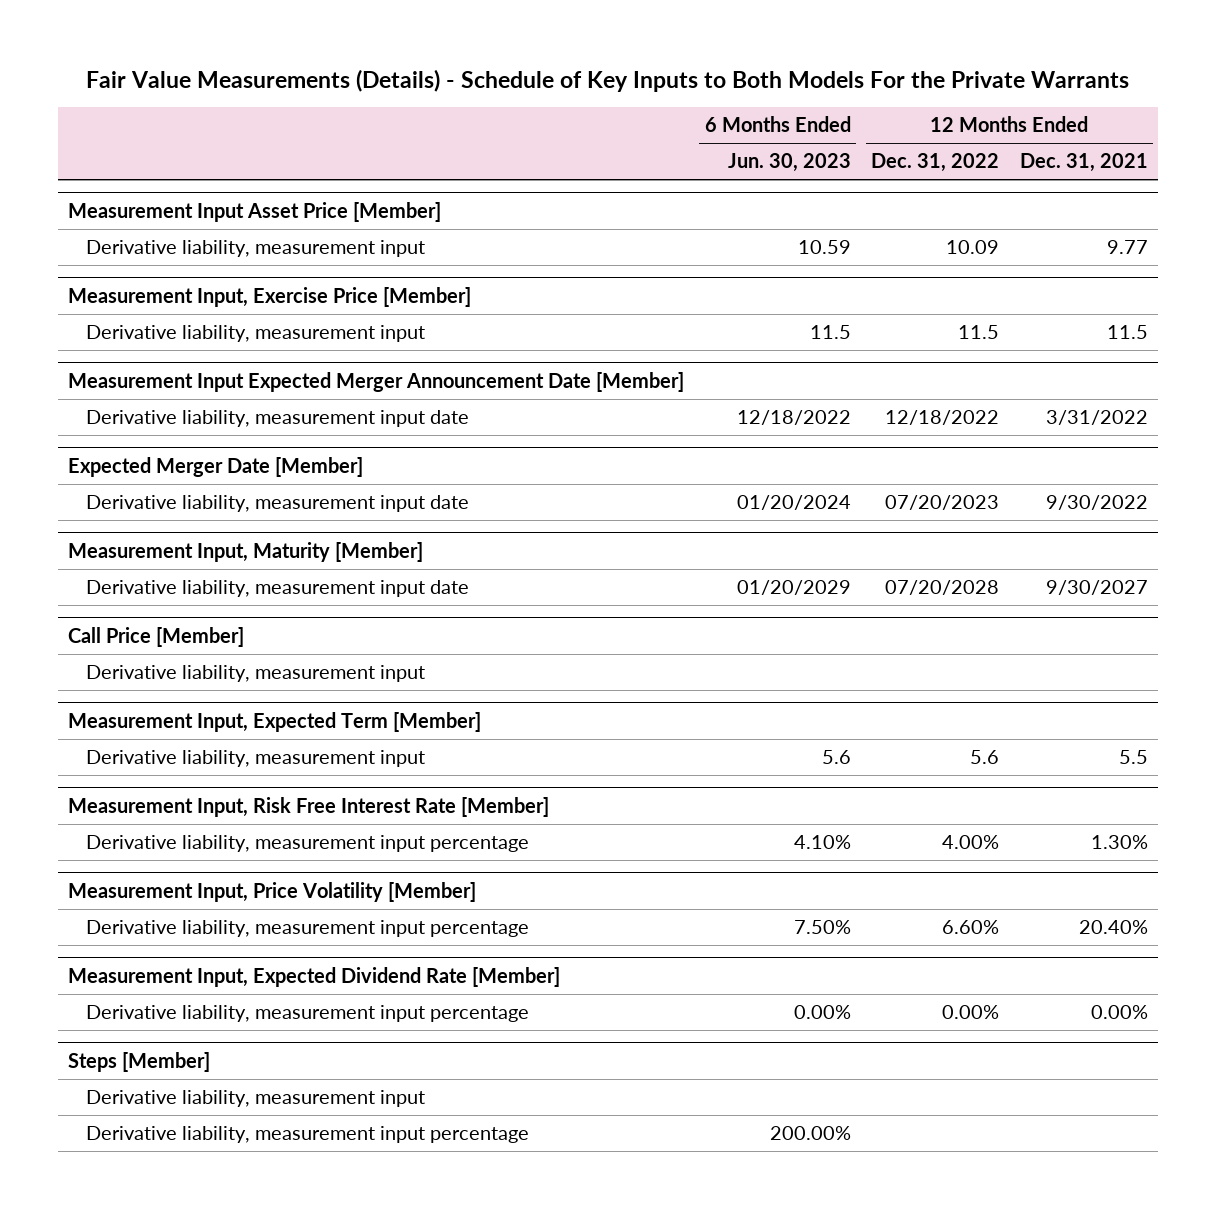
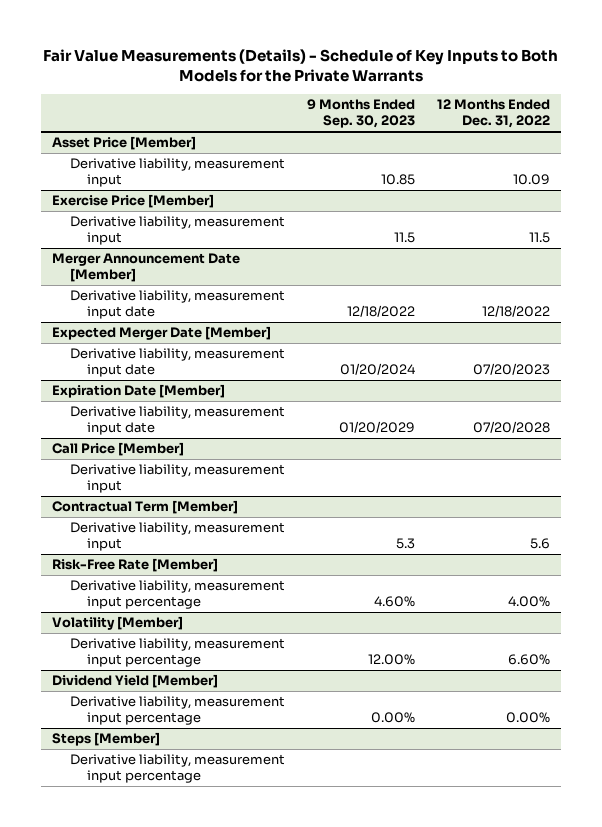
- Fair Value Measurements (Details) - Schedule of Key Inputs to Both Models For the Private Warrants
+ Fair Value Measurements (Details) - Schedule of Key Inputs to Both Models for the Private Warrants
- | 6 Months Ended Jun. 30, 2023 | 12 Months Ended Dec. 31, 2022 | 12 Months Ended Dec. 31, 2021
+ | 9 Months Ended Sep. 30, 2023 | 12 Months Ended Dec. 31, 2022
- Measurement Input Asset Price [Member]
+ Asset Price [Member]
- Measurement Input, Exercise Price [Member]
+ Exercise Price [Member]
- Measurement Input Expected Merger Announcement Date [Member]
+ Merger Announcement Date [Member]
- Measurement Input, Maturity [Member]
+ Expiration Date [Member]
- Measurement Input, Expected Term [Member]
+ Contractual Term [Member]
- Measurement Input, Risk Free Interest Rate [Member]
+ Risk-Free Rate [Member]
- Measurement Input, Price Volatility [Member]
+ Volatility [Member]
- Measurement Input, Expected Dividend Rate [Member]
+ Dividend Yield [Member]
@ Steps [Member]
- Derivative liability, measurement input

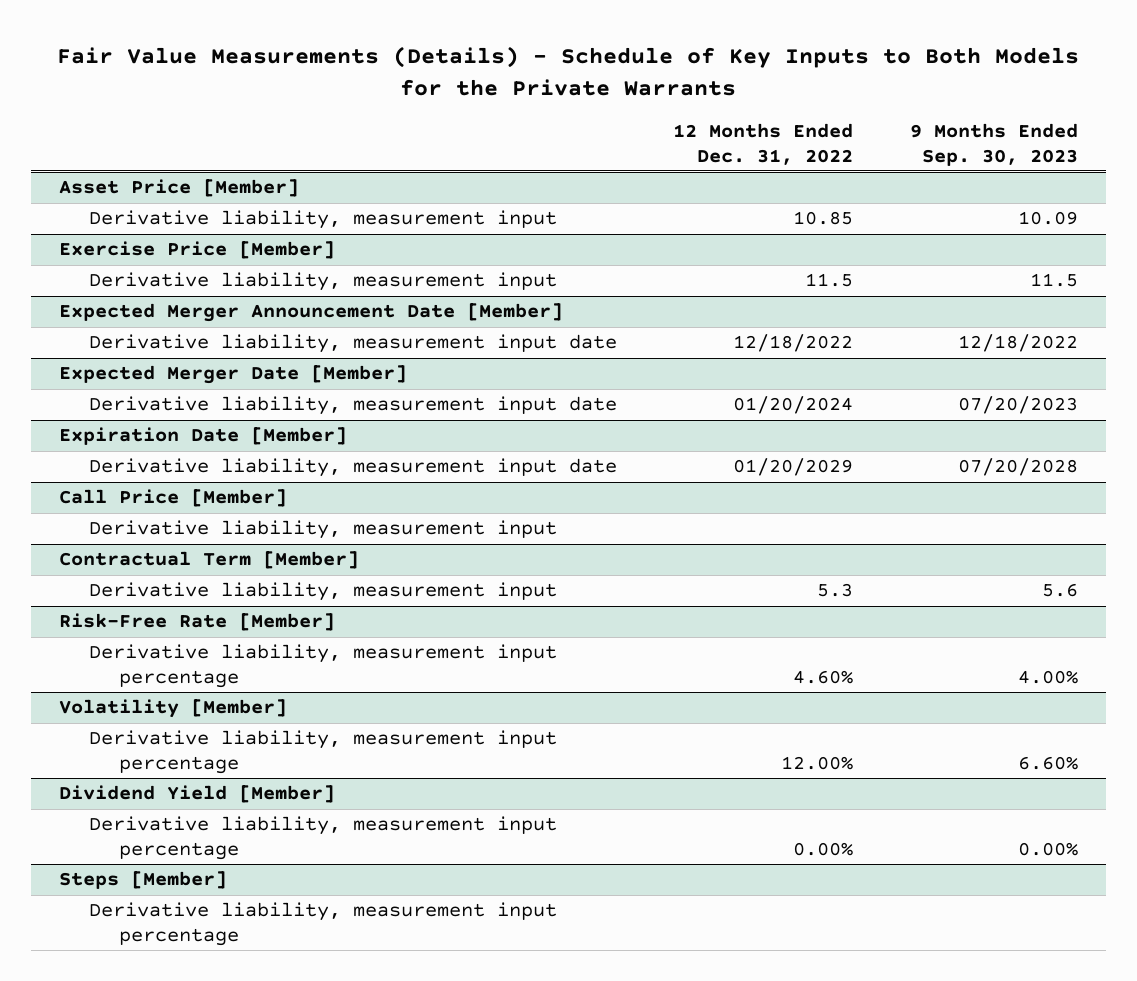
- | 9 Months Ended Sep. 30, 2023 | 12 Months Ended Dec. 31, 2022
+ | 12 Months Ended Dec. 31, 2022 | 9 Months Ended Sep. 30, 2023
@ Asset Price [Member]
- Derivative liability, measurement input | 10.85 | 10.09
+ Derivative liability, measurement input | 10.85 | 10.09
- Merger Announcement Date [Member]
+ Expected Merger Announcement Date [Member]
@ Expected Merger Date [Member]
- Derivative liability, measurement input date | 01/20/2024 | 07/20/2023
+ Derivative liability, measurement input date | 01/20/2024 | 07/20/2023
@ Expiration Date [Member]
- Derivative liability, measurement input date | 01/20/2029 | 07/20/2028
+ Derivative liability, measurement input date | 01/20/2029 | 07/20/2028
@ Contractual Term [Member]
- Derivative liability, measurement input | 5.3 | 5.6
+ Derivative liability, measurement input | 5.3 | 5.6
@ Risk-Free Rate [Member]
- Derivative liability, measurement input percentage | 4.60% | 4.00%
+ Derivative liability, measurement input percentage | 4.60% | 4.00%
@ Volatility [Member]
- Derivative liability, measurement input percentage | 12.00% | 6.60%
+ Derivative liability, measurement input percentage | 12.00% | 6.60%

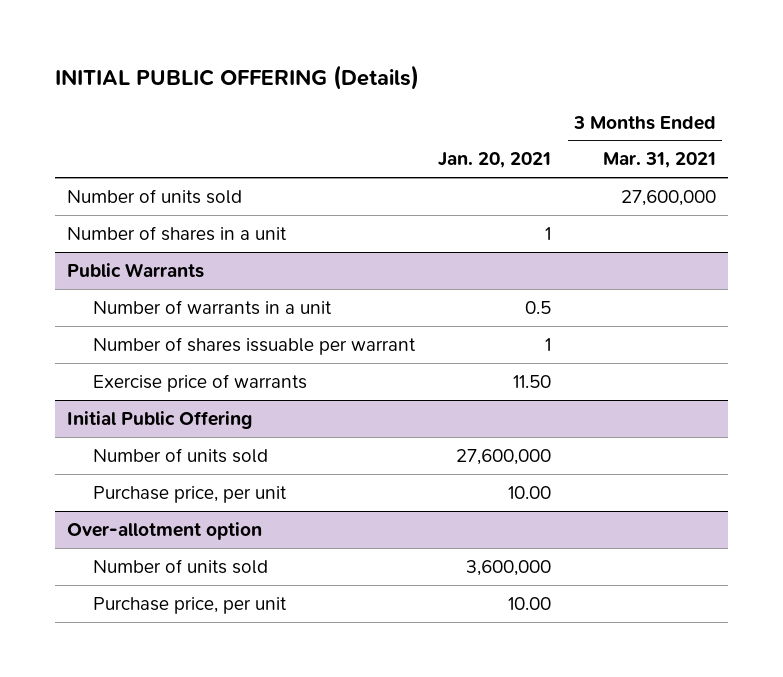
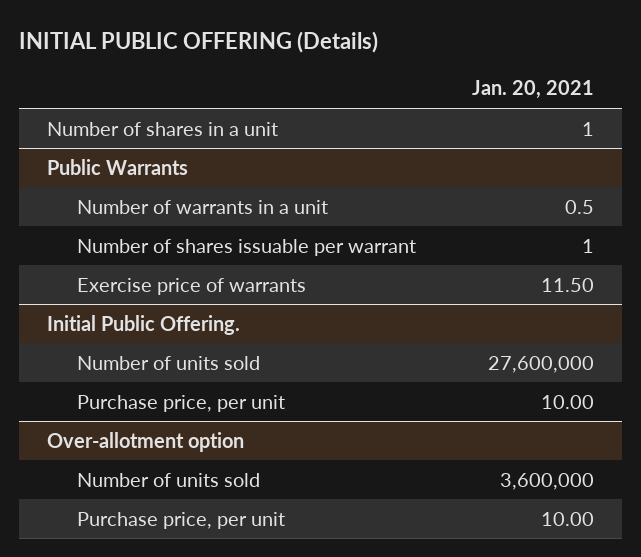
- | Jan. 20, 2021 | 3 Months Ended Mar. 31, 2021
+ | Jan. 20, 2021
- Number of units sold | | 27,600,000
- Initial Public Offering
+ Initial Public Offering.

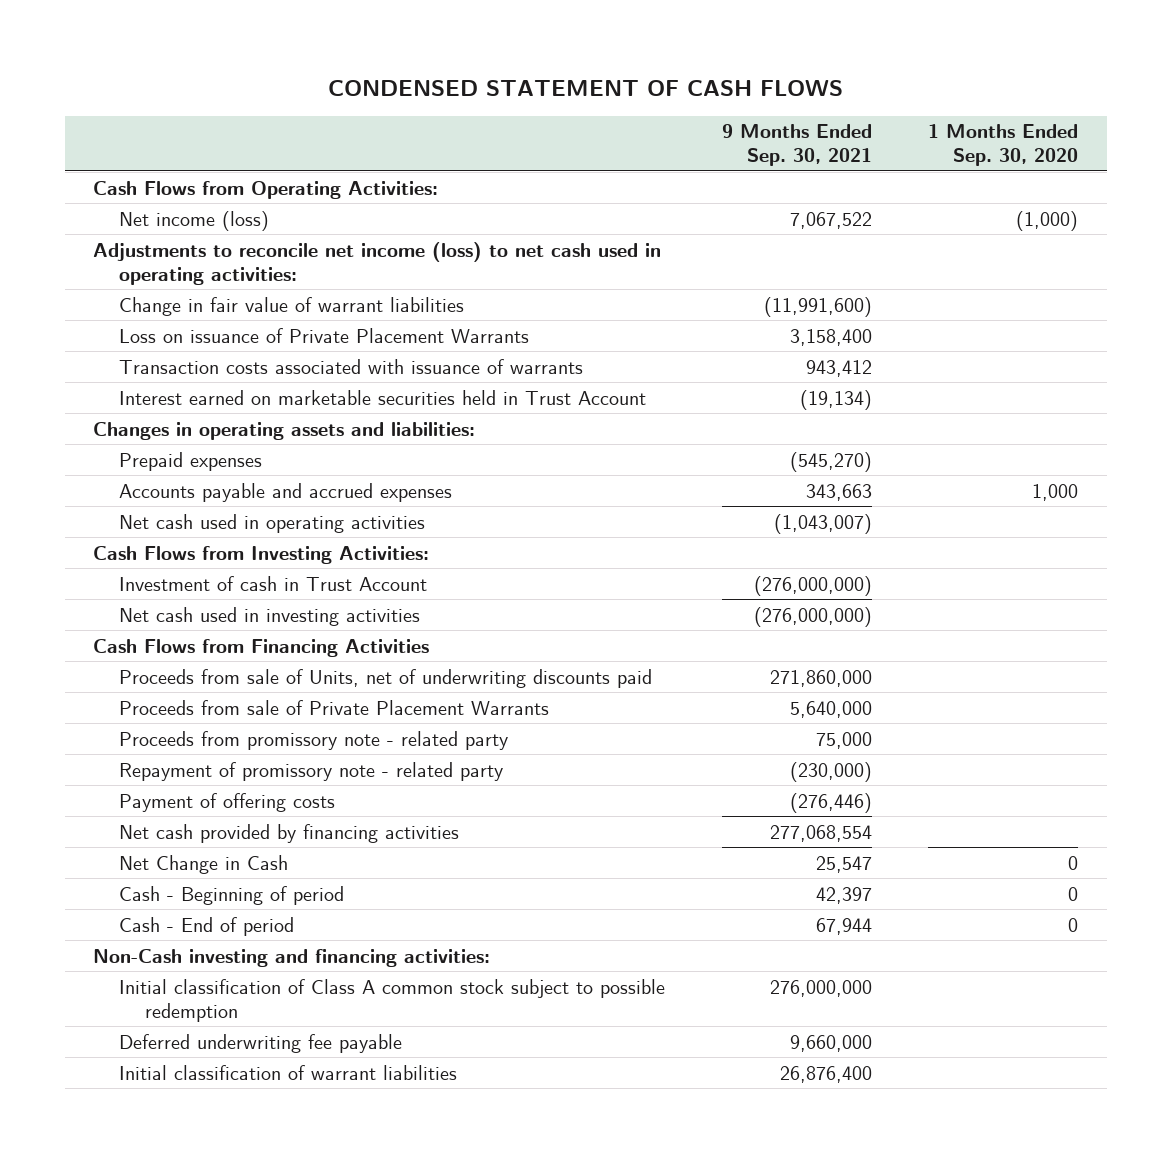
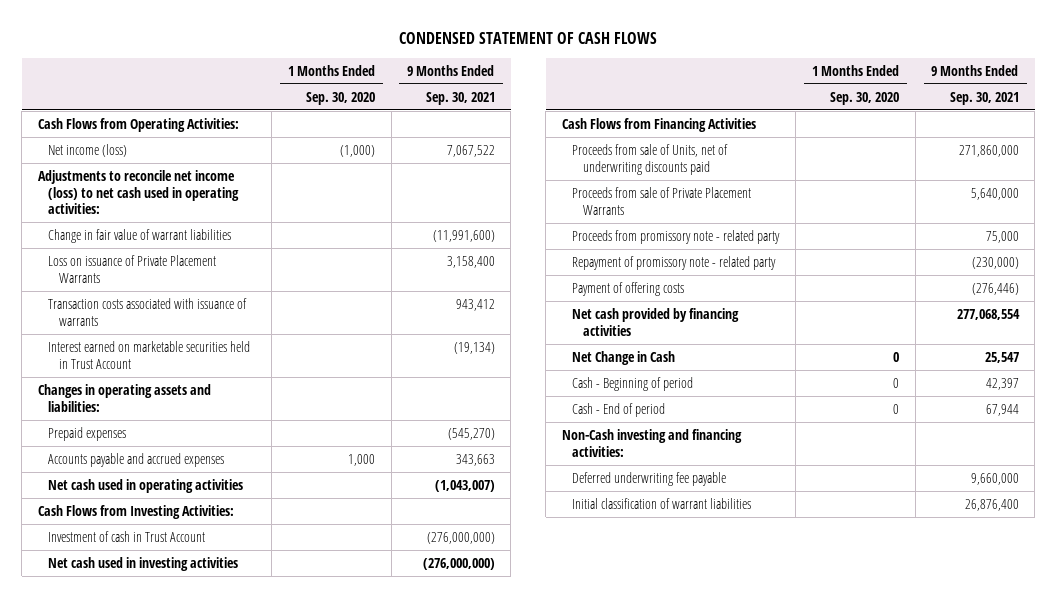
- | 9 Months Ended Sep. 30, 2021 | 1 Months Ended Sep. 30, 2020
+ | 1 Months Ended Sep. 30, 2020 | 9 Months Ended Sep. 30, 2021
- Initial classification of Class A common stock subject to possible redemption | 276,000,000 |

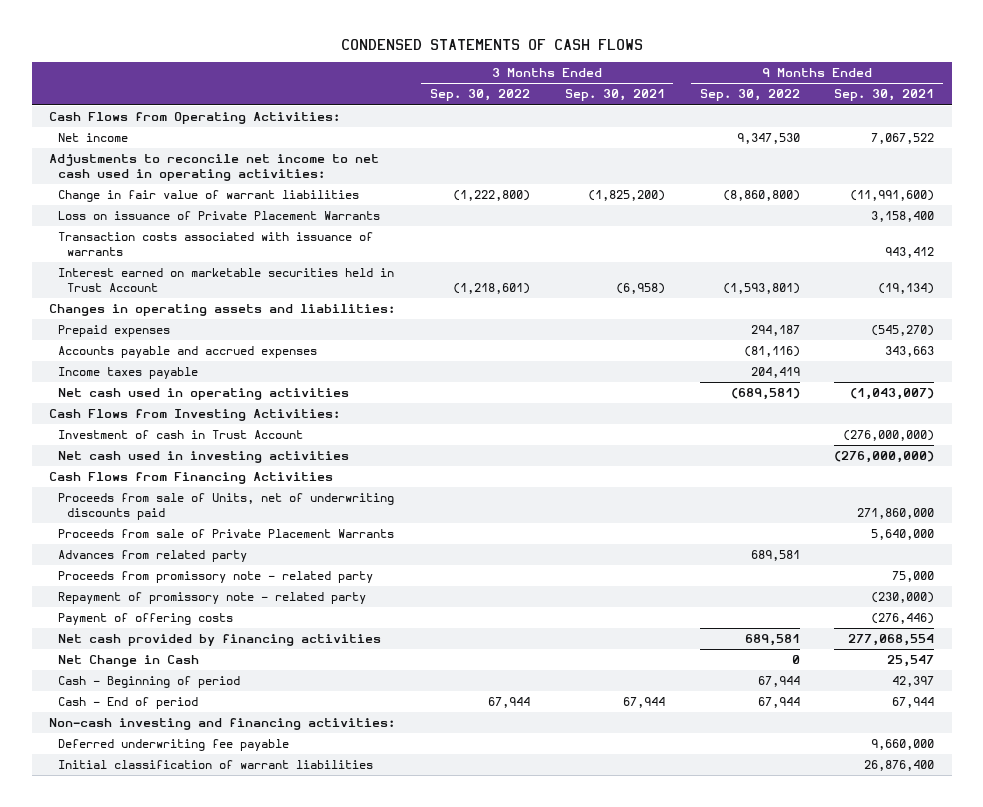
- CONDENSED STATEMENT OF CASH FLOWS
+ CONDENSED STATEMENTS OF CASH FLOWS
- | 1 Months Ended Sep. 30, 2020 | 9 Months Ended Sep. 30, 2021
+ | 3 Months Ended Sep. 30, 2022 | 3 Months Ended Sep. 30, 2021 | 9 Months Ended Sep. 30, 2022 | 9 Months Ended Sep. 30, 2021
- Net income (loss) | (1,000) | 7,067,522
- Adjustments to reconcile net income (loss) to net cash used in operating activities:
+ Net income | | | 9,347,530 | 7,067,522
+ Adjustments to reconcile net income to net cash used in operating activities:
+ Income taxes payable | | | 204,419 |
+ Advances from related party | | | 689,581 |
- Non-Cash investing and financing activities:
+ Non-cash investing and financing activities:

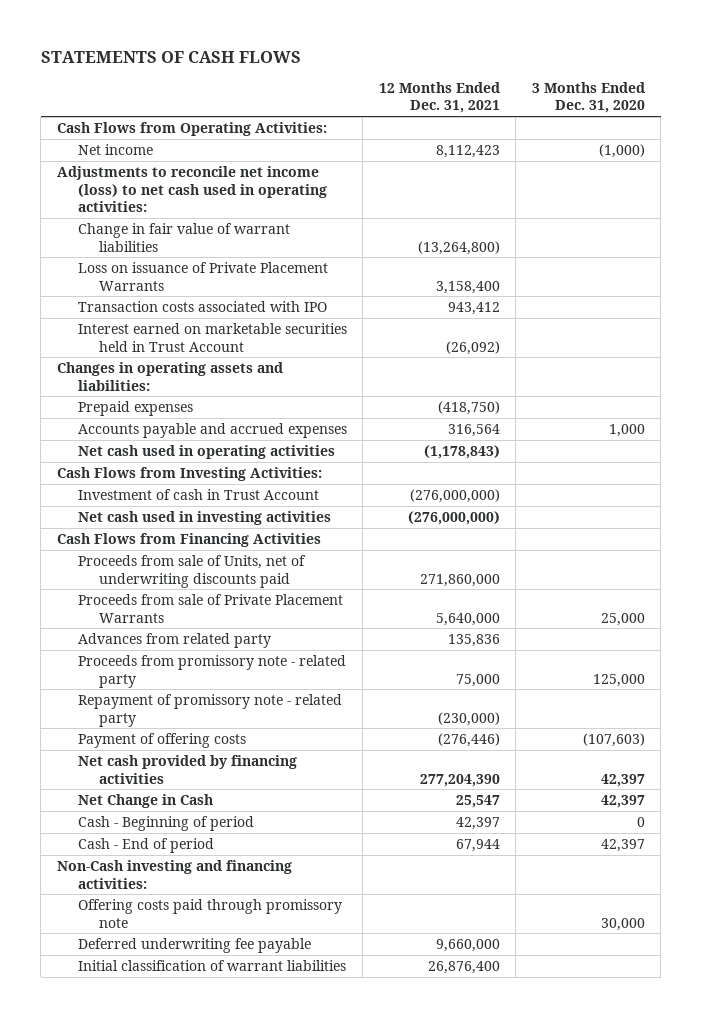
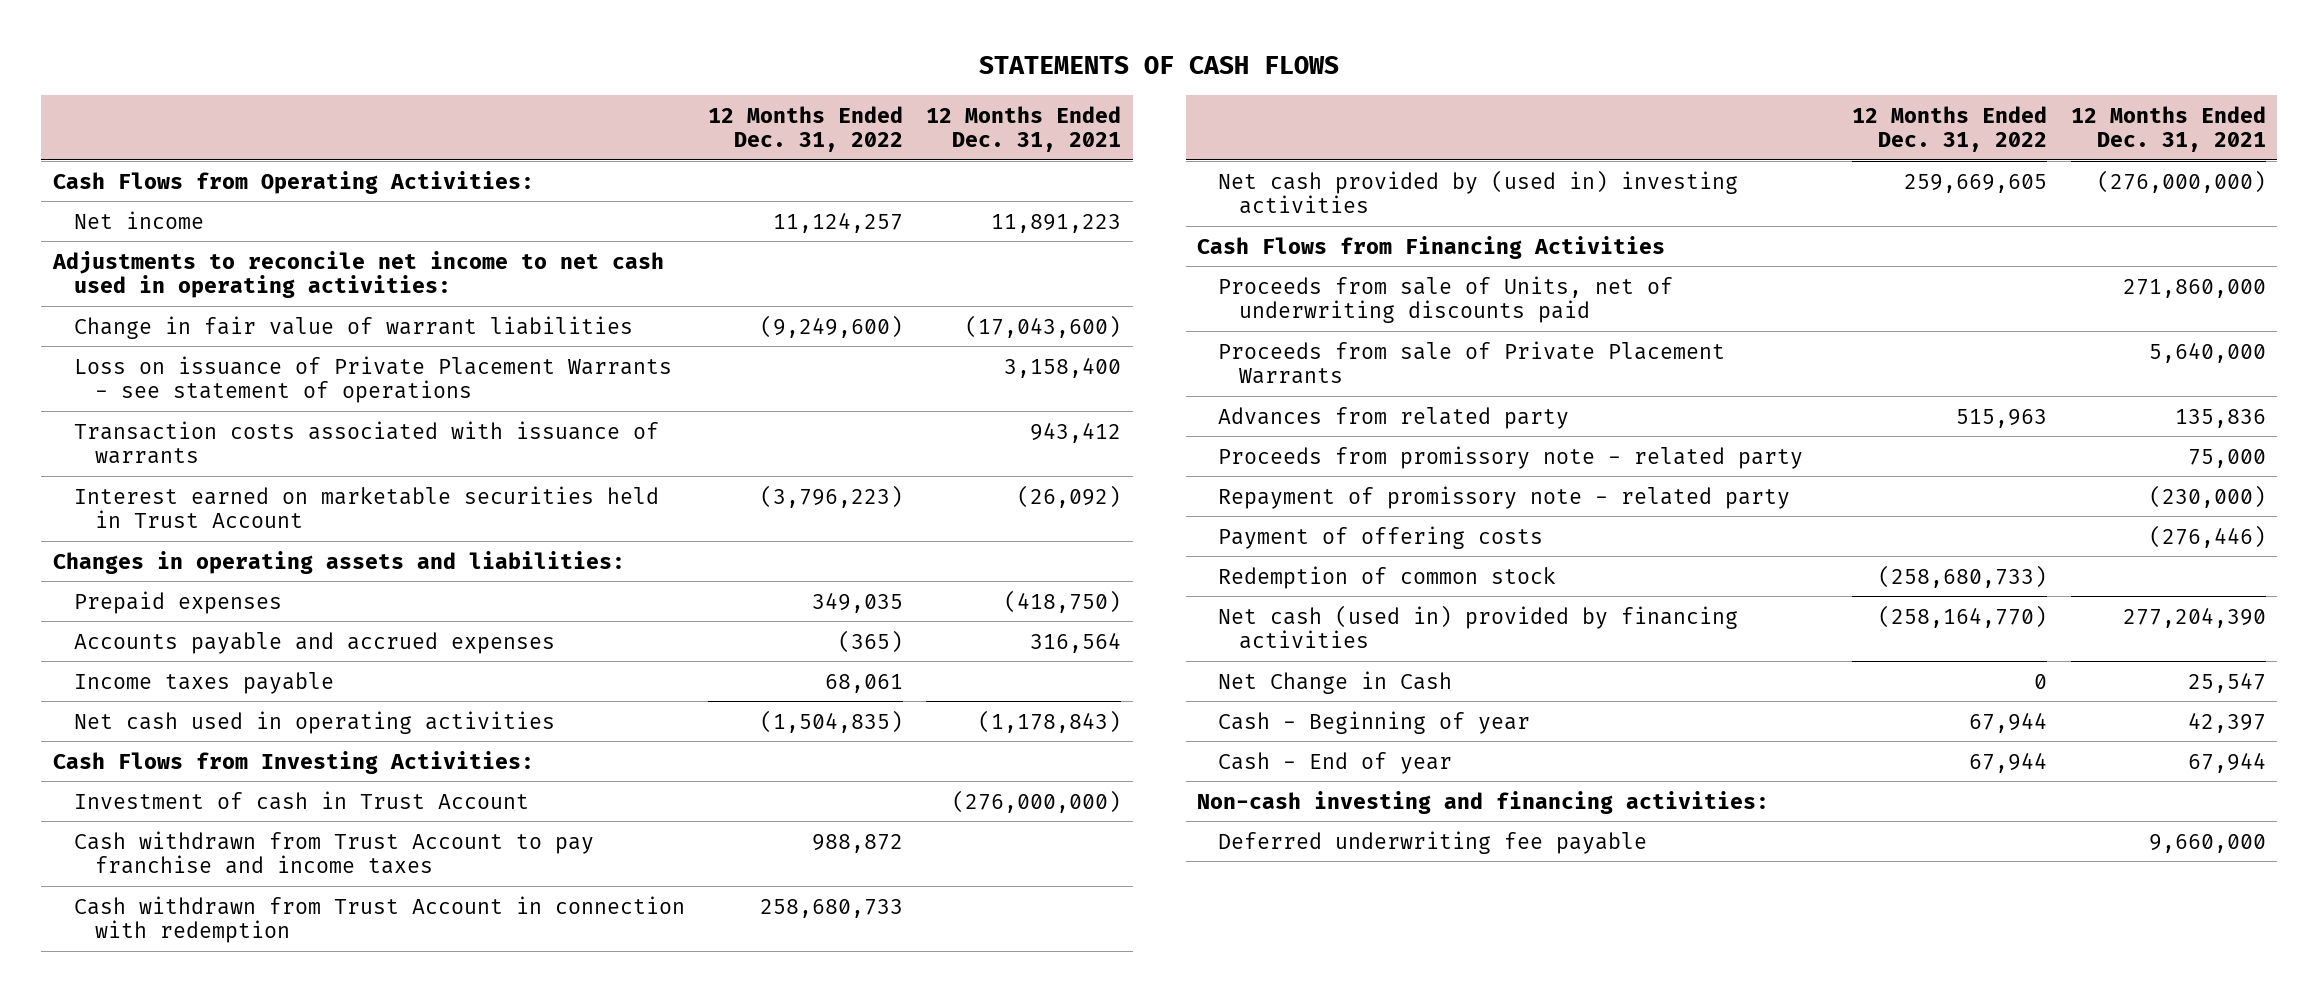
- | 12 Months Ended Dec. 31, 2021 | 3 Months Ended Dec. 31, 2020
+ | 12 Months Ended Dec. 31, 2022 | 12 Months Ended Dec. 31, 2021
- Net income | 8,112,423 | (1,000)
- Adjustments to reconcile net income (loss) to net cash used in operating activities:
- Change in fair value of warrant liabilities | (13,264,800) |
- Loss on issuance of Private Placement Warrants | 3,158,400 |
- Transaction costs associated with IPO | 943,412 |
+ Net income | 11,124,257 | 11,891,223
+ Adjustments to reconcile net income to net cash used in operating activities:
+ Change in fair value of warrant liabilities | (9,249,600) | (17,043,600)
+ Loss on issuance of Private Placement Warrants - see statement of operations | | 3,158,400
+ Transaction costs associated with issuance of warrants | | 943,412
+ Income taxes payable | 68,061 |
- Net cash used in investing activities | (276,000,000) |
+ Cash withdrawn from Trust Account to pay franchise and income taxes | 988,872 |
+ Cash withdrawn from Trust Account in connection with redemption | 258,680,733 |
+ Net cash provided by (used in) investing activities | 259,669,605 | (276,000,000)
- Net cash provided by financing activities | 277,204,390 | 42,397
+ Redemption of common stock | (258,680,733) |
+ Net cash (used in) provided by financing activities | (258,164,770) | 277,204,390
- Cash - Beginning of period | 42,397 | 0
- Cash - End of period | 67,944 | 42,397
- Non-Cash investing and financing activities:
- Offering costs paid through promissory note | | 30,000
+ Cash - Beginning of year | 67,944 | 42,397
+ Cash - End of year | 67,944 | 67,944
+ Non-cash investing and financing activities:
- Initial classification of warrant liabilities | 26,876,400 |

